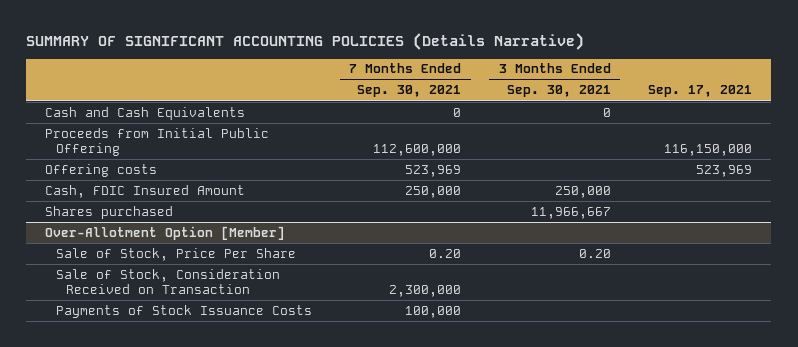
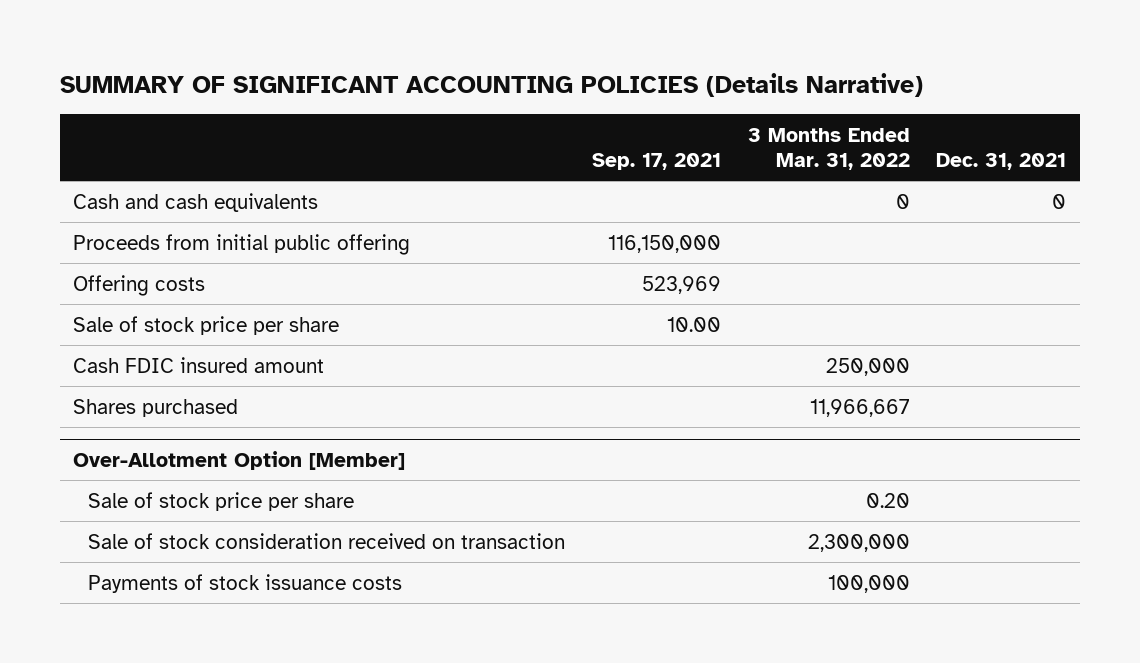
- | 7 Months Ended Sep. 30, 2021 | 3 Months Ended Sep. 30, 2021 | Sep. 17, 2021
+ | Sep. 17, 2021 | 3 Months Ended Mar. 31, 2022 | Dec. 31, 2021
- Cash and Cash Equivalents | 0 | 0 |
- Proceeds from Initial Public Offering | 112,600,000 | | 116,150,000
+ Cash and cash equivalents | | 0 | 0
+ Proceeds from initial public offering | 116,150,000 | |
- Cash, FDIC Insured Amount | 250,000 | 250,000 |
+ Sale of stock price per share | 10.00 | |
+ Cash FDIC insured amount | | 250,000 |
@ Over-Allotment Option [Member]
- Sale of Stock, Price Per Share | 0.20 | 0.20 |
- Sale of Stock, Consideration Received on Transaction | 2,300,000 | |
- Payments of Stock Issuance Costs | 100,000 | |
+ Sale of stock price per share | | 0.20 |
+ Sale of stock consideration received on transaction | | 2,300,000 |
+ Payments of stock issuance costs | | 100,000 |

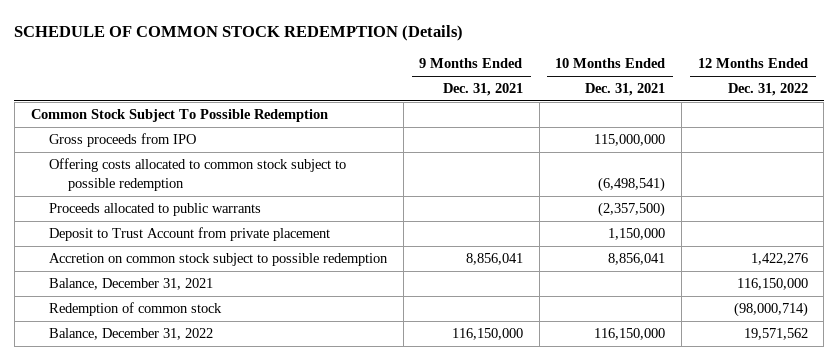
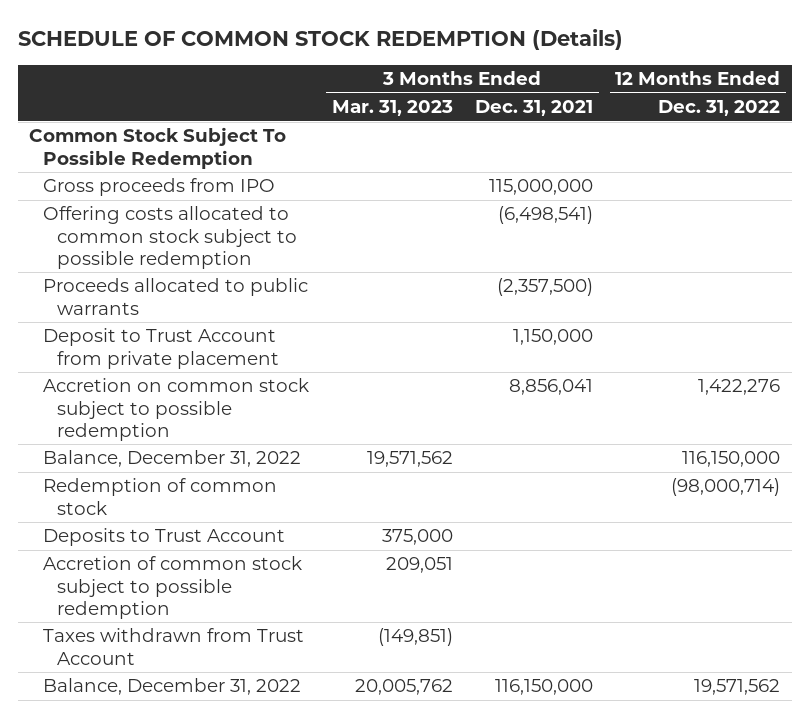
- | 9 Months Ended Dec. 31, 2021 | 10 Months Ended Dec. 31, 2021 | 12 Months Ended Dec. 31, 2022
+ | 3 Months Ended Mar. 31, 2023 | 3 Months Ended Dec. 31, 2021 | 12 Months Ended Dec. 31, 2022
- Balance, December 31, 2021 | | | 116,150,000
+ Balance, December 31, 2022 | 19,571,562 | | 116,150,000
+ Deposits to Trust Account | 375,000 | |
+ Accretion of common stock subject to possible redemption | 209,051 | |
+ Taxes withdrawn from Trust Account | (149,851) | |

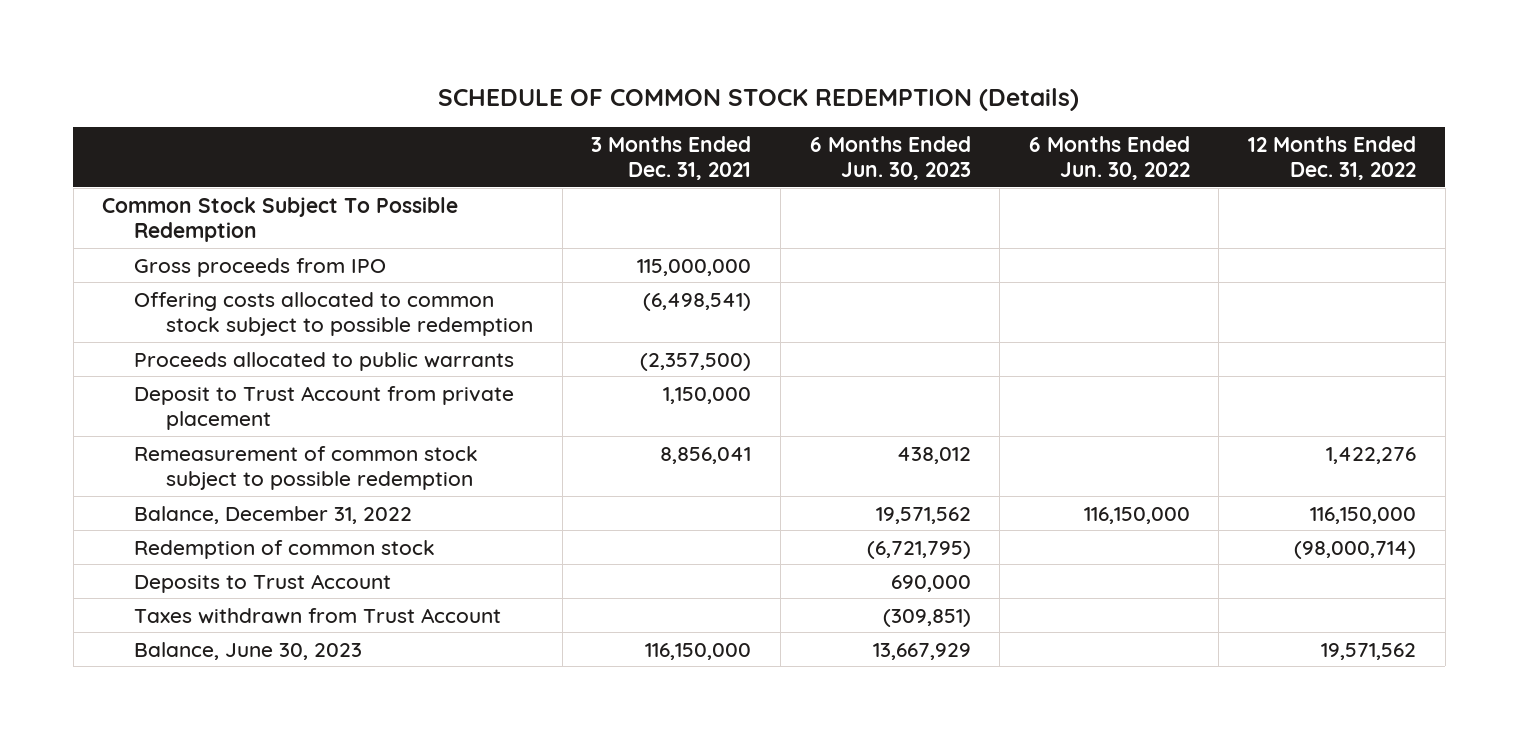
- | 3 Months Ended Mar. 31, 2023 | 3 Months Ended Dec. 31, 2021 | 12 Months Ended Dec. 31, 2022
+ | 3 Months Ended Dec. 31, 2021 | 6 Months Ended Jun. 30, 2023 | 6 Months Ended Jun. 30, 2022 | 12 Months Ended Dec. 31, 2022
- Accretion on common stock subject to possible redemption | | 8,856,041 | 1,422,276
+ Remeasurement of common stock subject to possible redemption | 8,856,041 | 438,012 | | 1,422,276
- Accretion of common stock subject to possible redemption | 209,051 | |
- Balance, December 31, 2022 | 20,005,762 | 116,150,000 | 19,571,562
+ Balance, June 30, 2023 | 116,150,000 | 13,667,929 | | 19,571,562

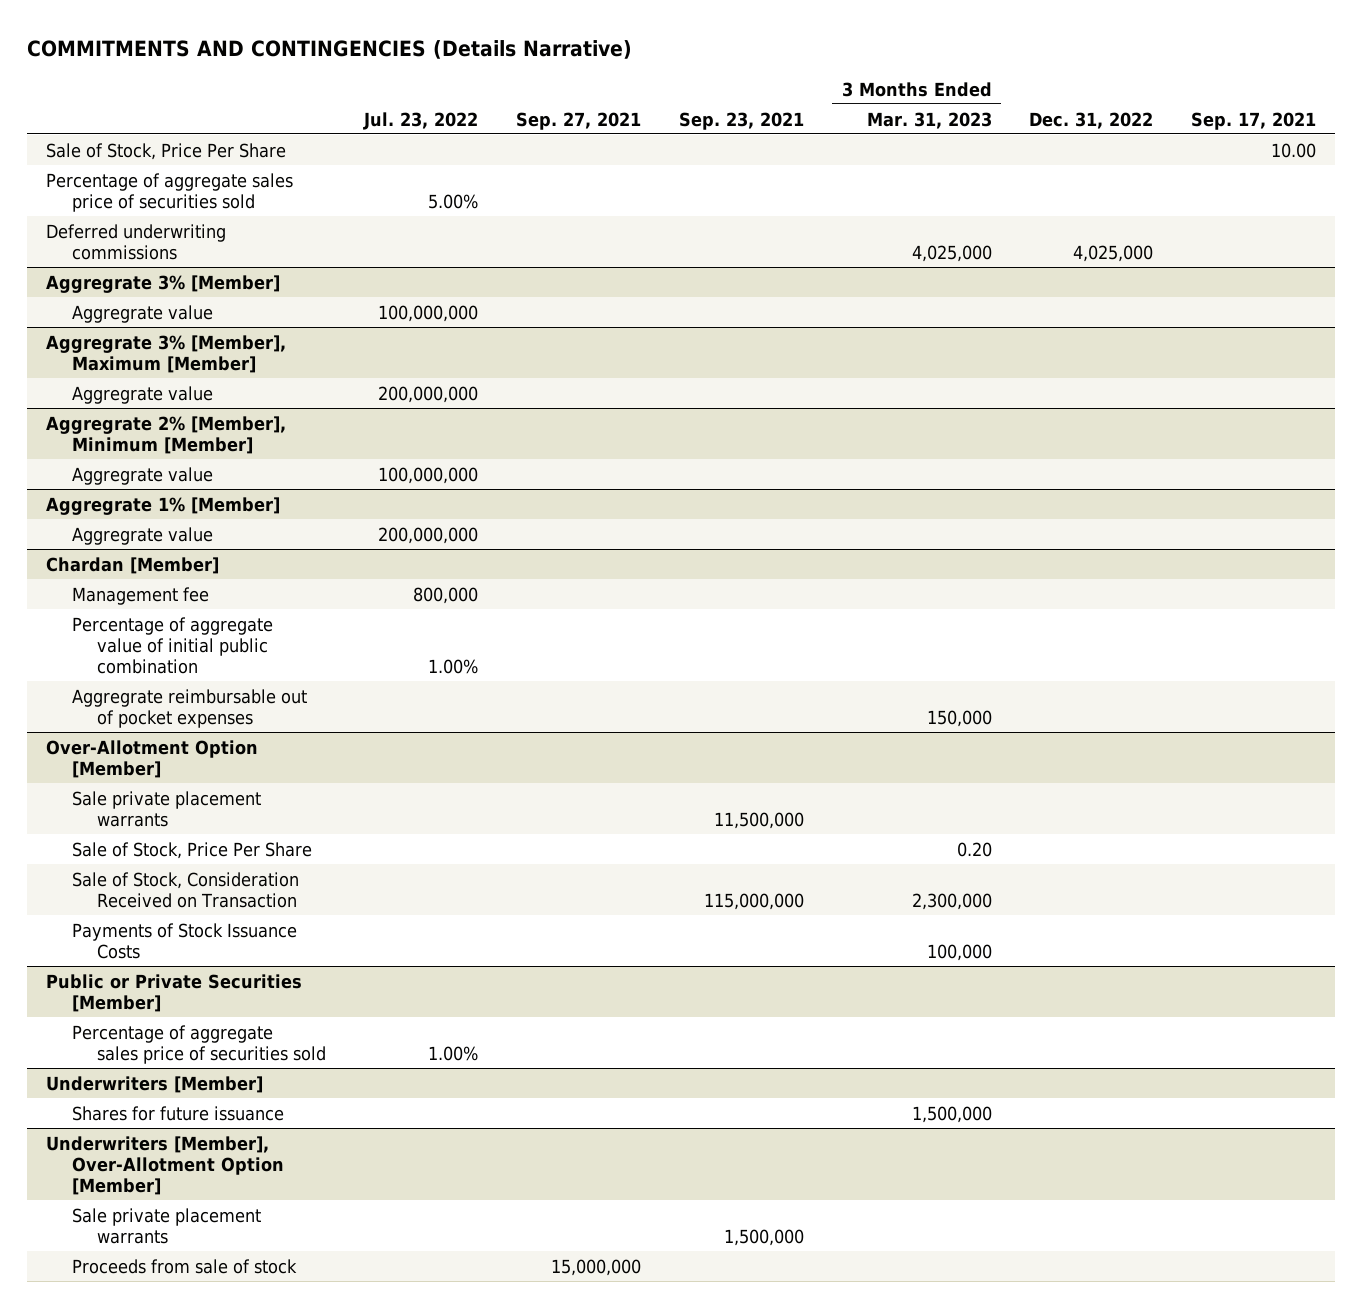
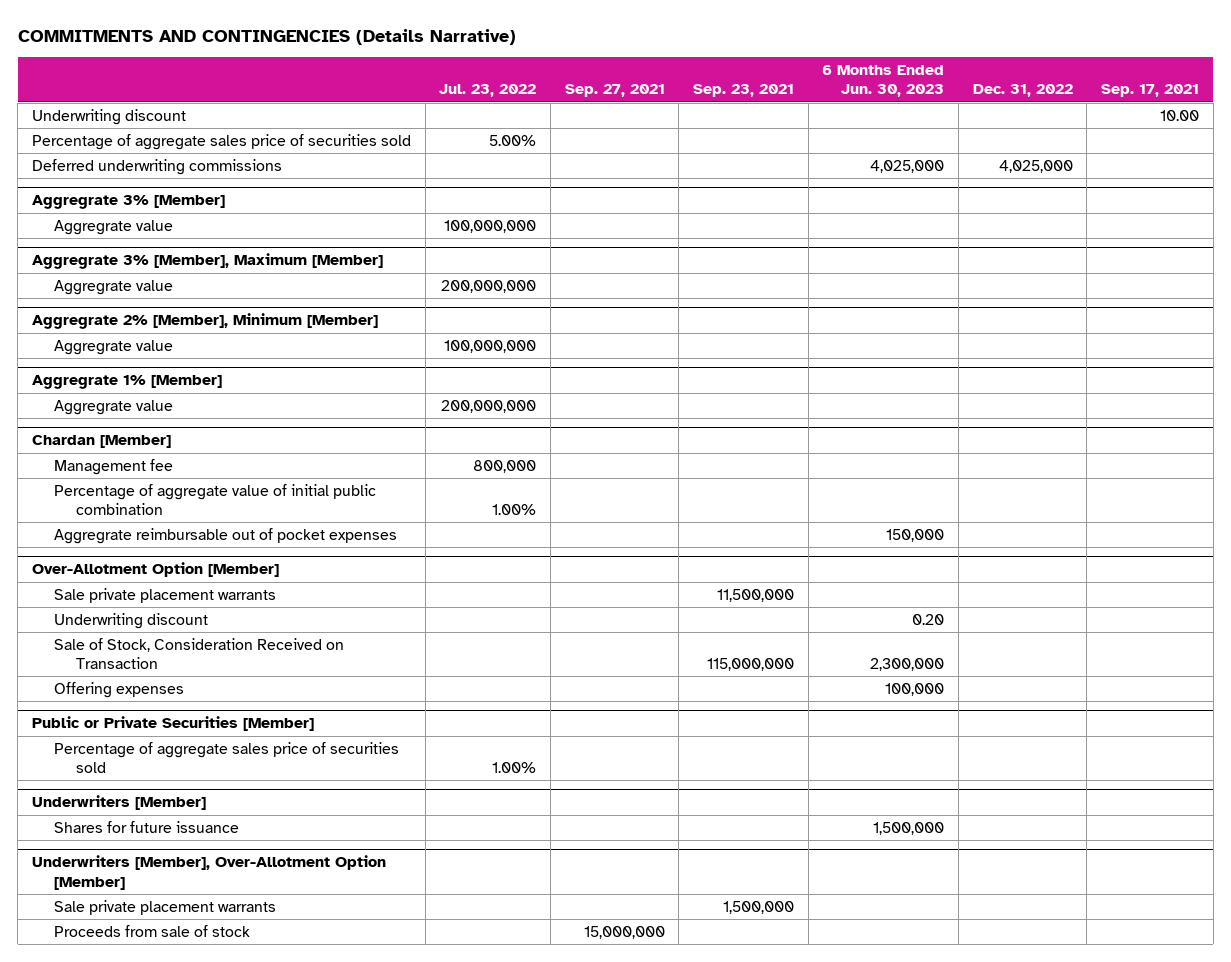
- | Jul. 23, 2022 | Sep. 27, 2021 | Sep. 23, 2021 | 3 Months Ended Mar. 31, 2023 | Dec. 31, 2022 | Sep. 17, 2021
+ | Jul. 23, 2022 | Sep. 27, 2021 | Sep. 23, 2021 | 6 Months Ended Jun. 30, 2023 | Dec. 31, 2022 | Sep. 17, 2021
- Sale of Stock, Price Per Share | | | | | | 10.00
+ Underwriting discount | | | | | | 10.00
@ Over-Allotment Option [Member]
- Sale of Stock, Price Per Share | | | | 0.20 | |
+ Underwriting discount | | | | 0.20 | |
- Payments of Stock Issuance Costs | | | | 100,000 | |
+ Offering expenses | | | | 100,000 | |

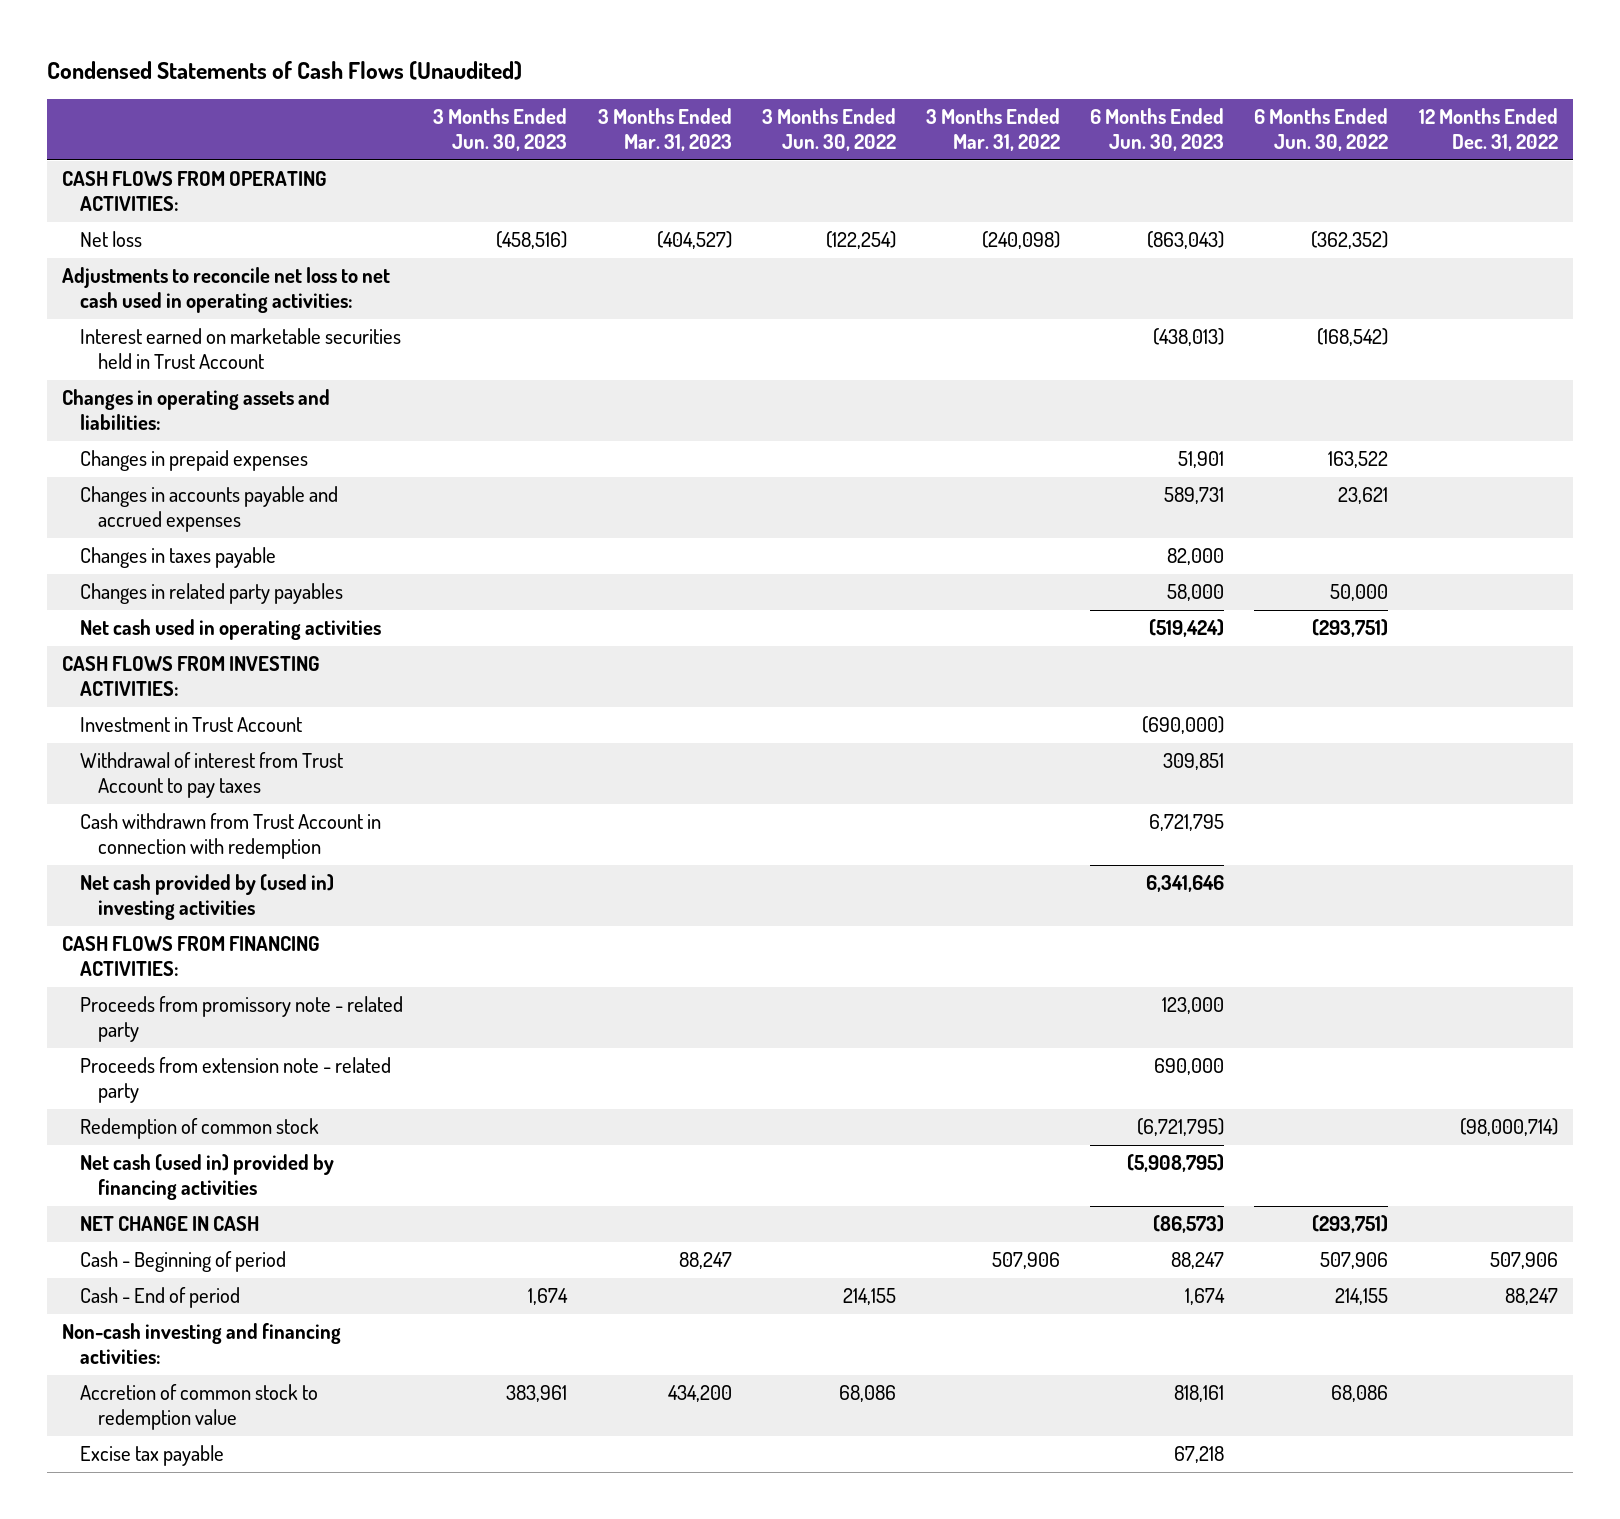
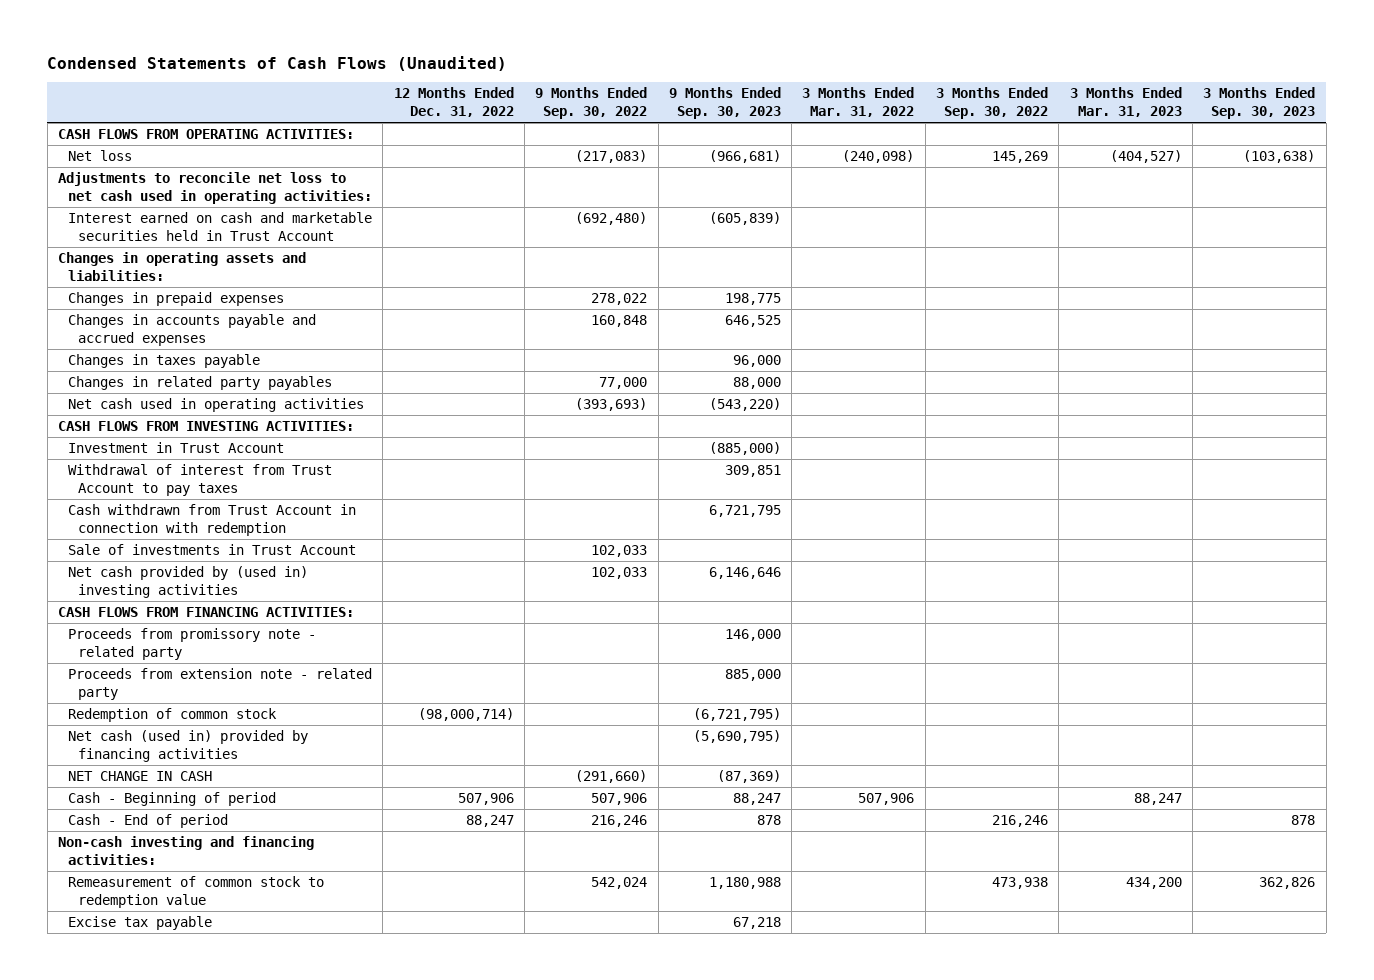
- | 3 Months Ended Jun. 30, 2023 | 3 Months Ended Mar. 31, 2023 | 3 Months Ended Jun. 30, 2022 | 3 Months Ended Mar. 31, 2022 | 6 Months Ended Jun. 30, 2023 | 6 Months Ended Jun. 30, 2022 | 12 Months Ended Dec. 31, 2022
+ | 12 Months Ended Dec. 31, 2022 | 9 Months Ended Sep. 30, 2022 | 9 Months Ended Sep. 30, 2023 | 3 Months Ended Mar. 31, 2022 | 3 Months Ended Sep. 30, 2022 | 3 Months Ended Mar. 31, 2023 | 3 Months Ended Sep. 30, 2023
- Interest earned on marketable securities held in Trust Account | | | | | (438,013) | (168,542) |
+ Interest earned on cash and marketable securities held in Trust Account | | (692,480) | (605,839) | | | |
+ Sale of investments in Trust Account | | 102,033 | | | | |
- Accretion of common stock to redemption value | 383,961 | 434,200 | 68,086 | | 818,161 | 68,086 |
+ Remeasurement of common stock to redemption value | | 542,024 | 1,180,988 | | 473,938 | 434,200 | 362,826

